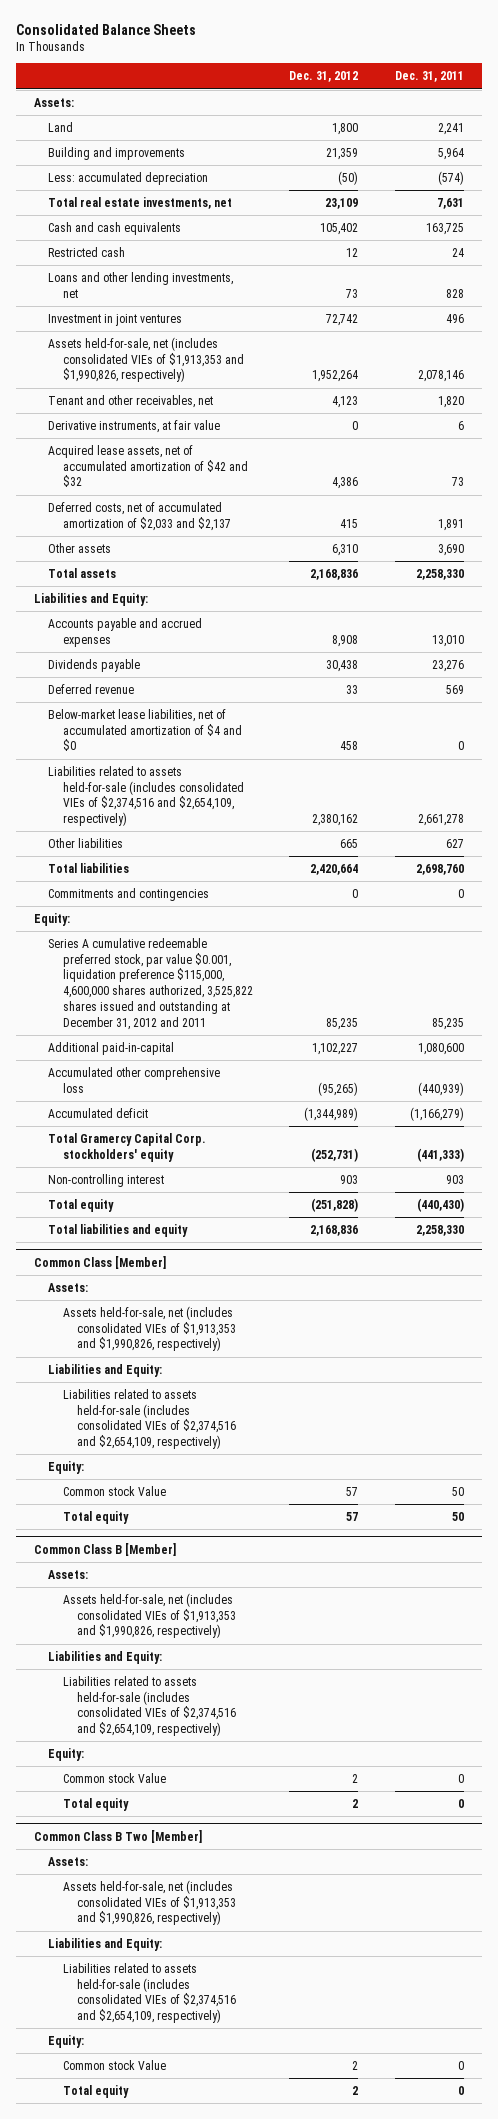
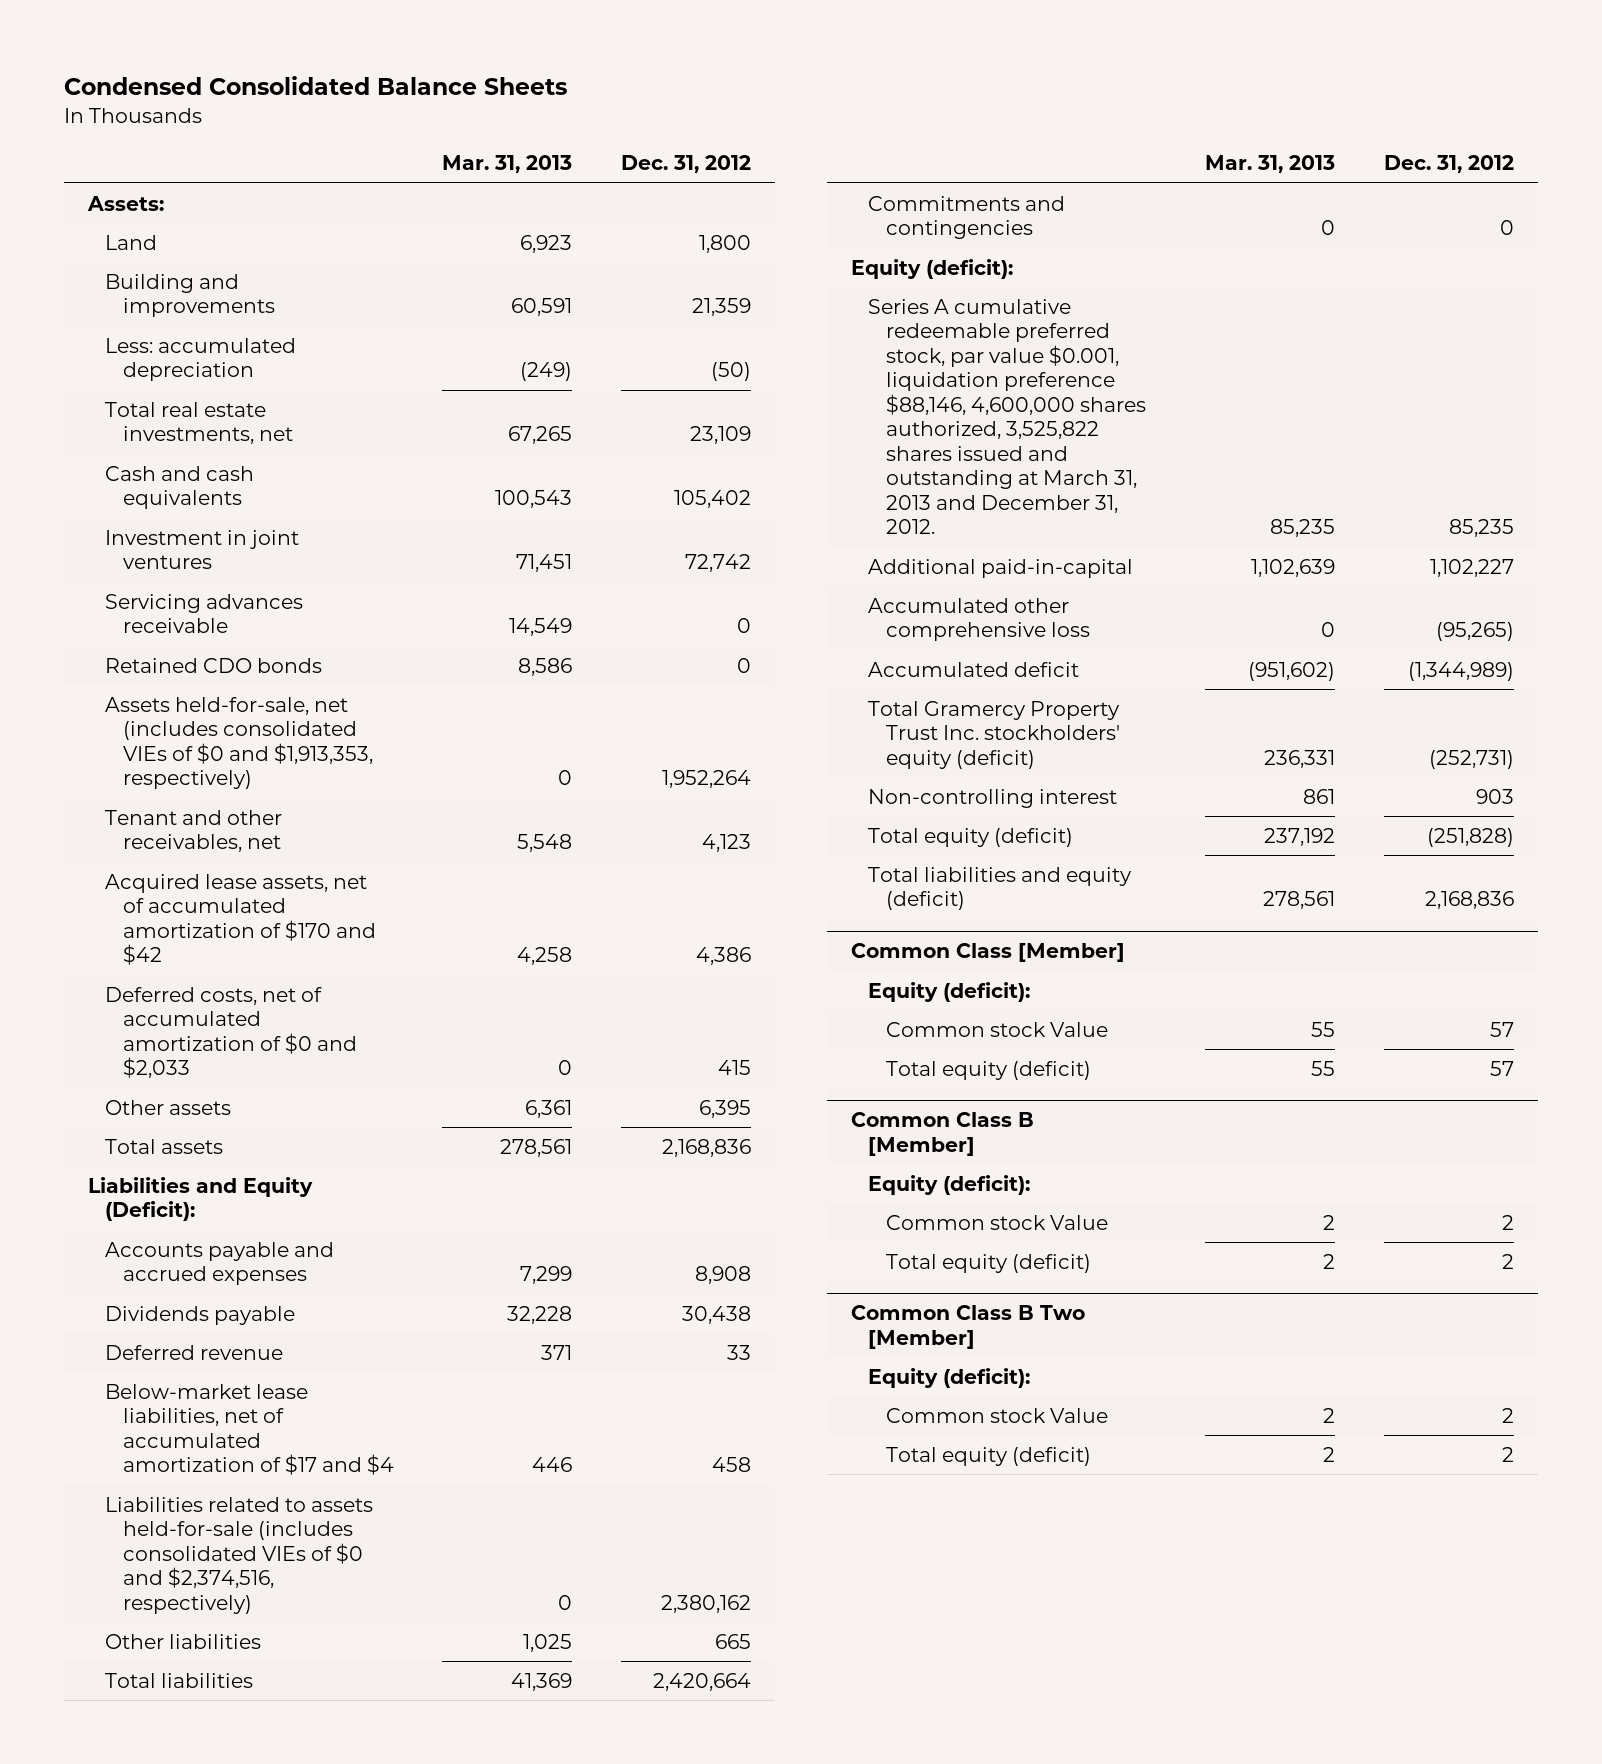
- Consolidated Balance Sheets
+ Condensed Consolidated Balance Sheets
- | Dec. 31, 2012 | Dec. 31, 2011
+ | Mar. 31, 2013 | Dec. 31, 2012
- Restricted cash | 12 | 24
- Loans and other lending investments, net | 73 | 828
- Assets held-for-sale, net (includes consolidated VIEs of $1,913,353 and $1,990,826, respectively) | 1,952,264 | 2,078,146
+ Servicing advances receivable | 14,549 | 0
+ Retained CDO bonds | 8,586 | 0
+ Assets held-for-sale, net (includes consolidated VIEs of $0 and $1,913,353, respectively) | 0 | 1,952,264
- Derivative instruments, at fair value | 0 | 6
- Acquired lease assets, net of accumulated amortization of $42 and $32 | 4,386 | 73
- Deferred costs, net of accumulated amortization of $2,033 and $2,137 | 415 | 1,891
- Other assets | 6,310 | 3,690
+ Acquired lease assets, net of accumulated amortization of $170 and $42 | 4,258 | 4,386
+ Deferred costs, net of accumulated amortization of $0 and $2,033 | 0 | 415
+ Other assets | 6,361 | 6,395
- Liabilities and Equity:
+ Liabilities and Equity (Deficit):
- Below-market lease liabilities, net of accumulated amortization of $4 and $0 | 458 | 0
- Liabilities related to assets held-for-sale (includes consolidated VIEs of $2,374,516 and $2,654,109, respectively) | 2,380,162 | 2,661,278
+ Below-market lease liabilities, net of accumulated amortization of $17 and $4 | 446 | 458
+ Liabilities related to assets held-for-sale (includes consolidated VIEs of $0 and $2,374,516, respectively) | 0 | 2,380,162
- Equity:
- Series A cumulative redeemable preferred stock, par value $0.001, liquidation preference $115,000, 4,600,000 shares authorized, 3,525,822 shares issued and outstanding at December 31, 2012 and 2011 | 85,235 | 85,235
+ Equity (deficit):
+ Series A cumulative redeemable preferred stock, par value $0.001, liquidation preference $88,146, 4,600,000 shares authorized, 3,525,822 shares issued and outstanding at March 31, 2013 and December 31, 2012. | 85,235 | 85,235
- Total Gramercy Capital Corp. stockholders' equity | (252,731) | (441,333)
+ Total Gramercy Property Trust Inc. stockholders' equity (deficit) | 236,331 | (252,731)
- Total equity | (251,828) | (440,430)
- Total liabilities and equity | 2,168,836 | 2,258,330
+ Total equity (deficit) | 237,192 | (251,828)
+ Total liabilities and equity (deficit) | 278,561 | 2,168,836
@ Common Class [Member]
- Assets:
- Assets held-for-sale, net (includes consolidated VIEs of $1,913,353 and $1,990,826, respectively)
- Liabilities and Equity:
- Liabilities related to assets held-for-sale (includes consolidated VIEs of $2,374,516 and $2,654,109, respectively)
- Equity:
+ Equity (deficit):
- Total equity | 57 | 50
+ Total equity (deficit) | 55 | 57
@ Common Class B [Member]
- Assets:
- Assets held-for-sale, net (includes consolidated VIEs of $1,913,353 and $1,990,826, respectively)
- Liabilities and Equity:
- Liabilities related to assets held-for-sale (includes consolidated VIEs of $2,374,516 and $2,654,109, respectively)
- Equity:
+ Equity (deficit):
- Total equity | 2 | 0
+ Total equity (deficit) | 2 | 2
@ Common Class B Two [Member]
- Assets:
- Assets held-for-sale, net (includes consolidated VIEs of $1,913,353 and $1,990,826, respectively)
- Liabilities and Equity:
- Liabilities related to assets held-for-sale (includes consolidated VIEs of $2,374,516 and $2,654,109, respectively)
- Equity:
+ Equity (deficit):
- Total equity | 2 | 0
+ Total equity (deficit) | 2 | 2

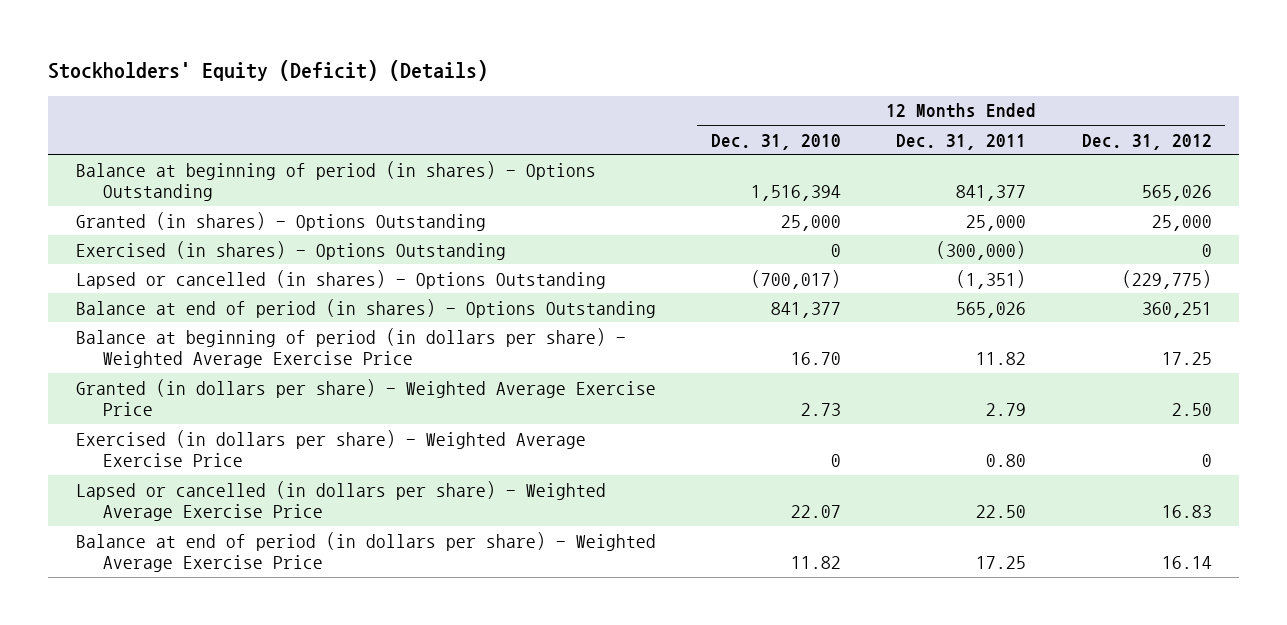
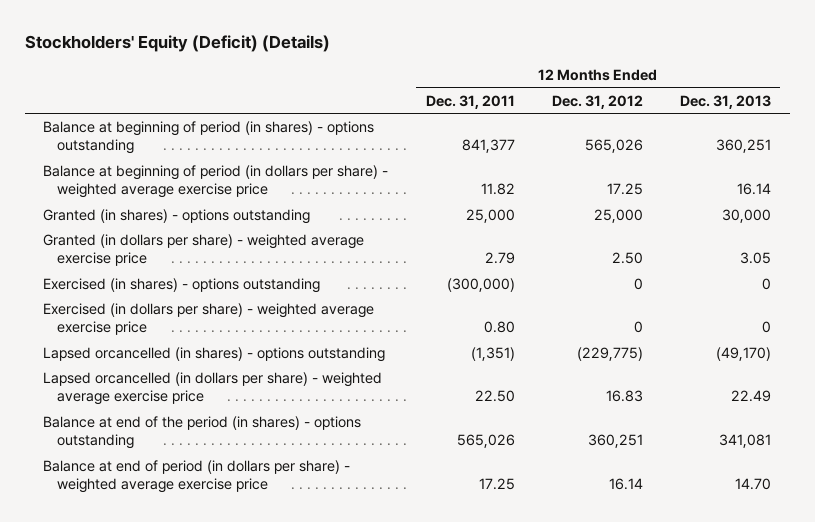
- | 12 Months Ended Dec. 31, 2010 | 12 Months Ended Dec. 31, 2011 | 12 Months Ended Dec. 31, 2012
+ | 12 Months Ended Dec. 31, 2011 | 12 Months Ended Dec. 31, 2012 | 12 Months Ended Dec. 31, 2013
- Balance at beginning of period (in shares) - Options Outstanding | 1,516,394 | 841,377 | 565,026
- Granted (in shares) - Options Outstanding | 25,000 | 25,000 | 25,000
- Exercised (in shares) - Options Outstanding | 0 | (300,000) | 0
- Lapsed or cancelled (in shares) - Options Outstanding | (700,017) | (1,351) | (229,775)
- Balance at end of period (in shares) - Options Outstanding | 841,377 | 565,026 | 360,251
- Balance at beginning of period (in dollars per share) - Weighted Average Exercise Price | 16.70 | 11.82 | 17.25
- Granted (in dollars per share) - Weighted Average Exercise Price | 2.73 | 2.79 | 2.50
- Exercised (in dollars per share) - Weighted Average Exercise Price | 0 | 0.80 | 0
- Lapsed or cancelled (in dollars per share) - Weighted Average Exercise Price | 22.07 | 22.50 | 16.83
- Balance at end of period (in dollars per share) - Weighted Average Exercise Price | 11.82 | 17.25 | 16.14
+ Balance at beginning of period (in shares) - options outstanding | 841,377 | 565,026 | 360,251
+ Balance at beginning of period (in dollars per share) - weighted average exercise price | 11.82 | 17.25 | 16.14
+ Granted (in shares) - options outstanding | 25,000 | 25,000 | 30,000
+ Granted (in dollars per share) - weighted average exercise price | 2.79 | 2.50 | 3.05
+ Exercised (in shares) - options outstanding | (300,000) | 0 | 0
+ Exercised (in dollars per share) - weighted average exercise price | 0.80 | 0 | 0
+ Lapsed orcancelled (in shares) - options outstanding | (1,351) | (229,775) | (49,170)
+ Lapsed orcancelled (in dollars per share) - weighted average exercise price | 22.50 | 16.83 | 22.49
+ Balance at end of the period (in shares) - options outstanding | 565,026 | 360,251 | 341,081
+ Balance at end of period (in dollars per share) - weighted average exercise price | 17.25 | 16.14 | 14.70

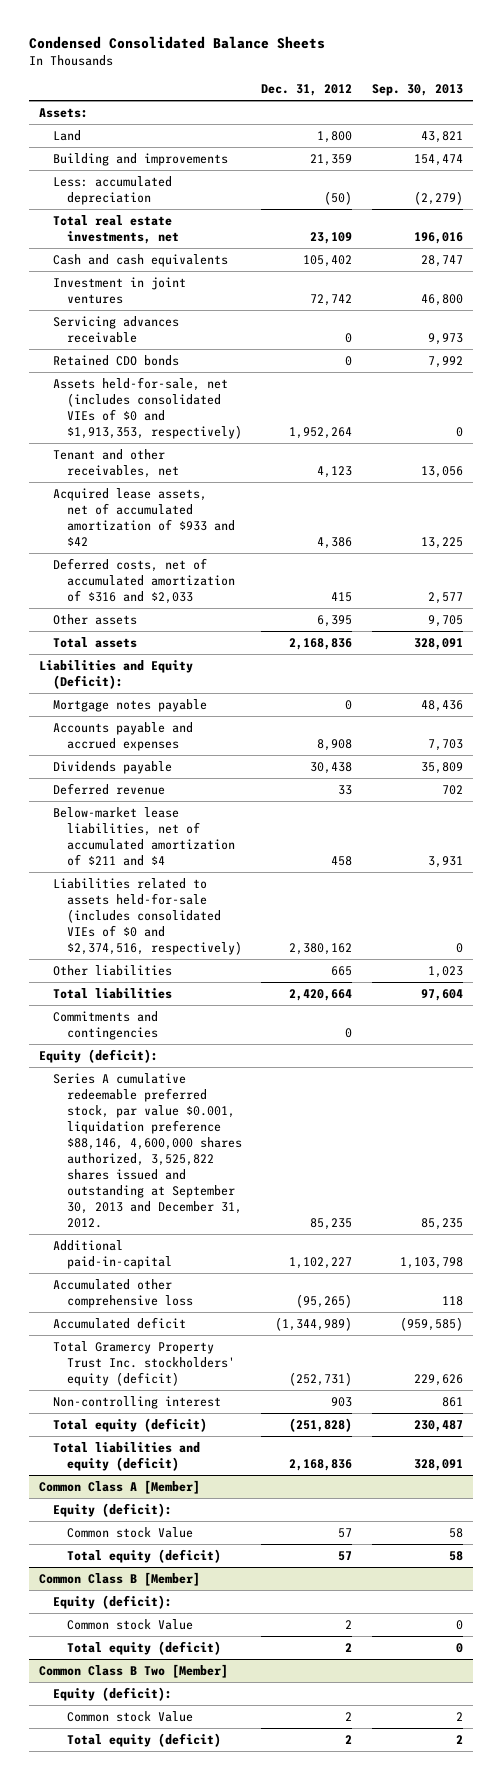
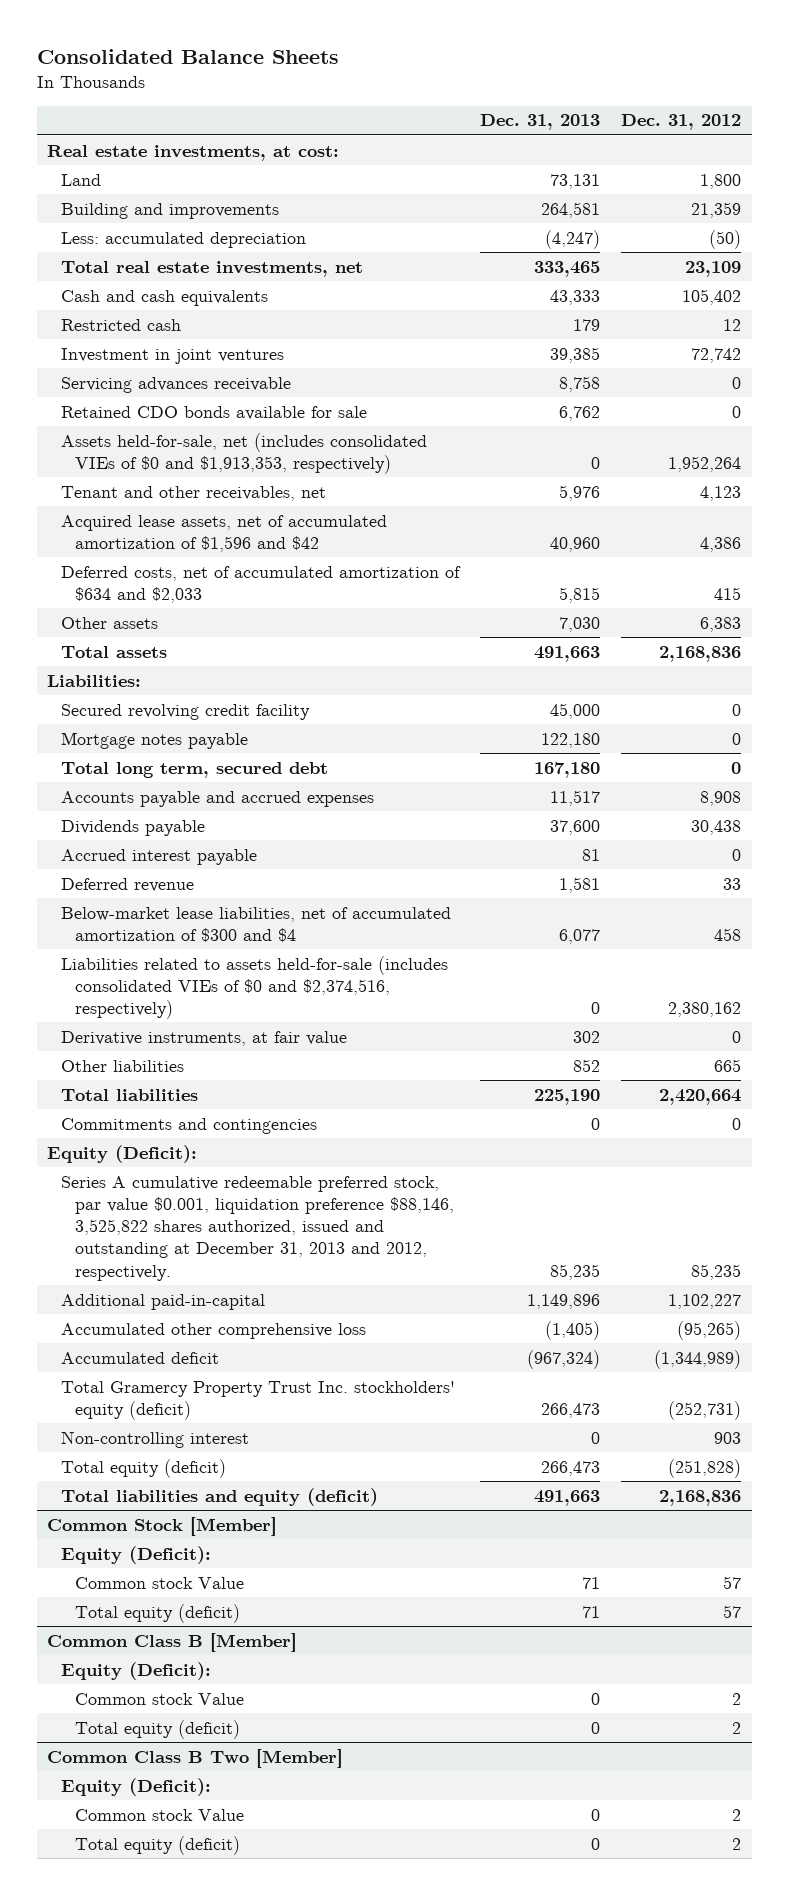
- Condensed Consolidated Balance Sheets
+ Consolidated Balance Sheets
- | Dec. 31, 2012 | Sep. 30, 2013
+ | Dec. 31, 2013 | Dec. 31, 2012
- Assets:
+ Real estate investments, at cost:
+ Restricted cash | 179 | 12
- Retained CDO bonds | 0 | 7,992
+ Retained CDO bonds available for sale | 6,762 | 0
- Acquired lease assets, net of accumulated amortization of $933 and $42 | 4,386 | 13,225
- Deferred costs, net of accumulated amortization of $316 and $2,033 | 415 | 2,577
- Other assets | 6,395 | 9,705
+ Acquired lease assets, net of accumulated amortization of $1,596 and $42 | 40,960 | 4,386
+ Deferred costs, net of accumulated amortization of $634 and $2,033 | 5,815 | 415
+ Other assets | 7,030 | 6,383
- Liabilities and Equity (Deficit):
+ Liabilities:
+ Secured revolving credit facility | 45,000 | 0
+ Total long term, secured debt | 167,180 | 0
+ Accrued interest payable | 81 | 0
- Below-market lease liabilities, net of accumulated amortization of $211 and $4 | 458 | 3,931
+ Below-market lease liabilities, net of accumulated amortization of $300 and $4 | 6,077 | 458
+ Derivative instruments, at fair value | 302 | 0
- Equity (deficit):
- Series A cumulative redeemable preferred stock, par value $0.001, liquidation preference $88,146, 4,600,000 shares authorized, 3,525,822 shares issued and outstanding at September 30, 2013 and December 31, 2012. | 85,235 | 85,235
+ Equity (Deficit):
+ Series A cumulative redeemable preferred stock, par value $0.001, liquidation preference $88,146, 3,525,822 shares authorized, issued and outstanding at December 31, 2013 and 2012, respectively. | 85,235 | 85,235
- Common Class A [Member]
- Equity (deficit):
+ Common Stock [Member]
+ Equity (Deficit):
@ Common Class B [Member]
- Equity (deficit):
+ Equity (Deficit):
@ Common Class B Two [Member]
- Equity (deficit):
+ Equity (Deficit):

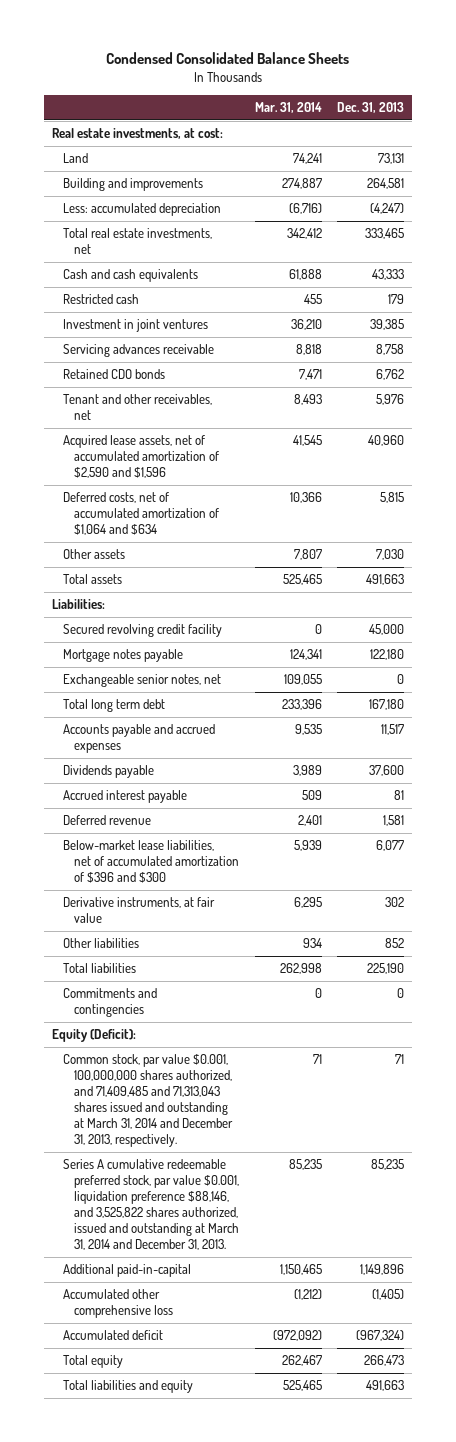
- Consolidated Balance Sheets
+ Condensed Consolidated Balance Sheets
- | Dec. 31, 2013 | Dec. 31, 2012
+ | Mar. 31, 2014 | Dec. 31, 2013
- Retained CDO bonds available for sale | 6,762 | 0
- Assets held-for-sale, net (includes consolidated VIEs of $0 and $1,913,353, respectively) | 0 | 1,952,264
+ Retained CDO bonds | 7,471 | 6,762
- Acquired lease assets, net of accumulated amortization of $1,596 and $42 | 40,960 | 4,386
- Deferred costs, net of accumulated amortization of $634 and $2,033 | 5,815 | 415
+ Acquired lease assets, net of accumulated amortization of $2,590 and $1,596 | 41,545 | 40,960
+ Deferred costs, net of accumulated amortization of $1,064 and $634 | 10,366 | 5,815
- Total long term, secured debt | 167,180 | 0
+ Exchangeable senior notes, net | 109,055 | 0
+ Total long term debt | 233,396 | 167,180
- Below-market lease liabilities, net of accumulated amortization of $300 and $4 | 6,077 | 458
- Liabilities related to assets held-for-sale (includes consolidated VIEs of $0 and $2,374,516, respectively) | 0 | 2,380,162
+ Below-market lease liabilities, net of accumulated amortization of $396 and $300 | 5,939 | 6,077
- Series A cumulative redeemable preferred stock, par value $0.001, liquidation preference $88,146, 3,525,822 shares authorized, issued and outstanding at December 31, 2013 and 2012, respectively. | 85,235 | 85,235
+ Common stock, par value $0.001, 100,000,000 shares authorized, and 71,409,485 and 71,313,043 shares issued and outstanding at March 31, 2014 and December 31, 2013, respectively. | 71 | 71
+ Series A cumulative redeemable preferred stock, par value $0.001, liquidation preference $88,146, and 3,525,822 shares authorized, issued and outstanding at March 31, 2014 and December 31, 2013. | 85,235 | 85,235
- Total Gramercy Property Trust Inc. stockholders' equity (deficit) | 266,473 | (252,731)
- Non-controlling interest | 0 | 903
- Total equity (deficit) | 266,473 | (251,828)
- Total liabilities and equity (deficit) | 491,663 | 2,168,836
- Common Stock [Member]
- Equity (Deficit):
- Common stock Value | 71 | 57
- Total equity (deficit) | 71 | 57
- Common Class B [Member]
- Equity (Deficit):
- Common stock Value | 0 | 2
- Total equity (deficit) | 0 | 2
- Common Class B Two [Member]
- Equity (Deficit):
- Common stock Value | 0 | 2
- Total equity (deficit) | 0 | 2
+ Total equity | 262,467 | 266,473
+ Total liabilities and equity | 525,465 | 491,663

